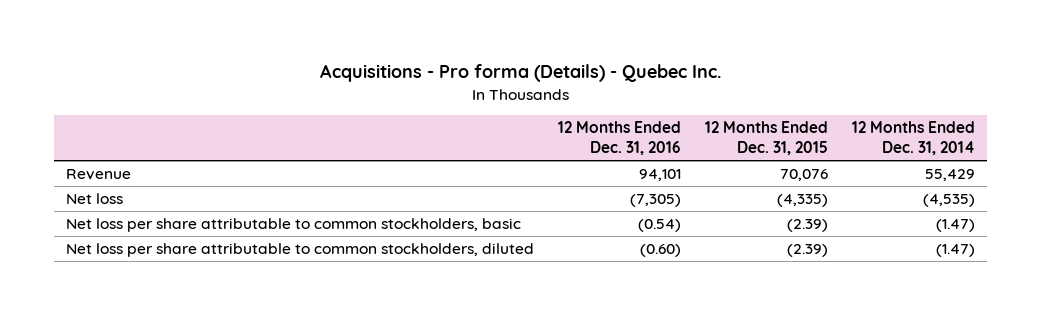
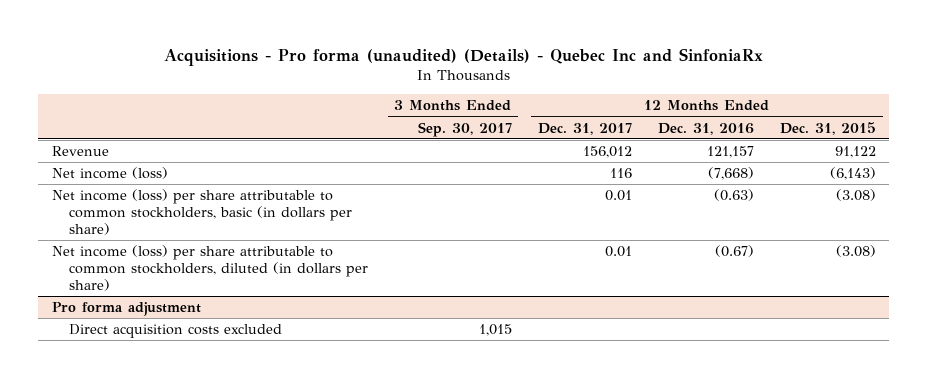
- Acquisitions - Pro forma (Details) - Quebec Inc.
+ Acquisitions - Pro forma (unaudited) (Details) - Quebec Inc and SinfoniaRx
- | 12 Months Ended Dec. 31, 2016 | 12 Months Ended Dec. 31, 2015 | 12 Months Ended Dec. 31, 2014
+ | 3 Months Ended Sep. 30, 2017 | 12 Months Ended Dec. 31, 2017 | 12 Months Ended Dec. 31, 2016 | 12 Months Ended Dec. 31, 2015
- Revenue | 94,101 | 70,076 | 55,429
- Net loss | (7,305) | (4,335) | (4,535)
- Net loss per share attributable to common stockholders, basic | (0.54) | (2.39) | (1.47)
- Net loss per share attributable to common stockholders, diluted | (0.60) | (2.39) | (1.47)
+ Revenue | | 156,012 | 121,157 | 91,122
+ Net income (loss) | | 116 | (7,668) | (6,143)
+ Net income (loss) per share attributable to common stockholders, basic (in dollars per share) | | 0.01 | (0.63) | (3.08)
+ Net income (loss) per share attributable to common stockholders, diluted (in dollars per share) | | 0.01 | (0.67) | (3.08)
+ Pro forma adjustment
+ Direct acquisition costs excluded | 1,015 | | |

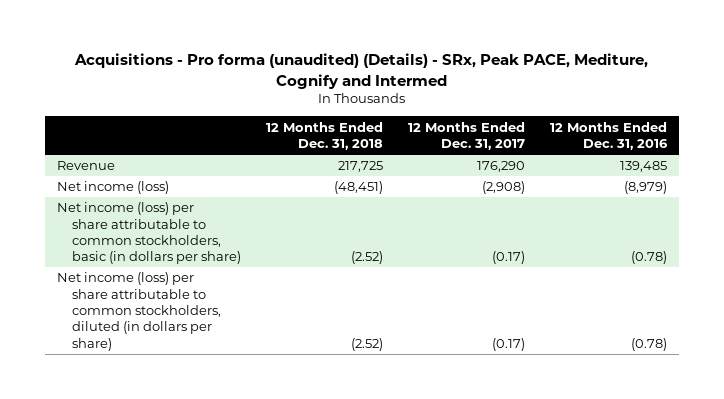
- Acquisitions - Pro forma (unaudited) (Details) - Quebec Inc and SinfoniaRx
+ Acquisitions - Pro forma (unaudited) (Details) - SRx, Peak PACE, Mediture, Cognify and Intermed
- | 3 Months Ended Sep. 30, 2017 | 12 Months Ended Dec. 31, 2017 | 12 Months Ended Dec. 31, 2016 | 12 Months Ended Dec. 31, 2015
+ | 12 Months Ended Dec. 31, 2018 | 12 Months Ended Dec. 31, 2017 | 12 Months Ended Dec. 31, 2016
- Revenue | | 156,012 | 121,157 | 91,122
- Net income (loss) | | 116 | (7,668) | (6,143)
- Net income (loss) per share attributable to common stockholders, basic (in dollars per share) | | 0.01 | (0.63) | (3.08)
- Net income (loss) per share attributable to common stockholders, diluted (in dollars per share) | | 0.01 | (0.67) | (3.08)
- Pro forma adjustment
- Direct acquisition costs excluded | 1,015 | | |
+ Revenue | 217,725 | 176,290 | 139,485
+ Net income (loss) | (48,451) | (2,908) | (8,979)
+ Net income (loss) per share attributable to common stockholders, basic (in dollars per share) | (2.52) | (0.17) | (0.78)
+ Net income (loss) per share attributable to common stockholders, diluted (in dollars per share) | (2.52) | (0.17) | (0.78)

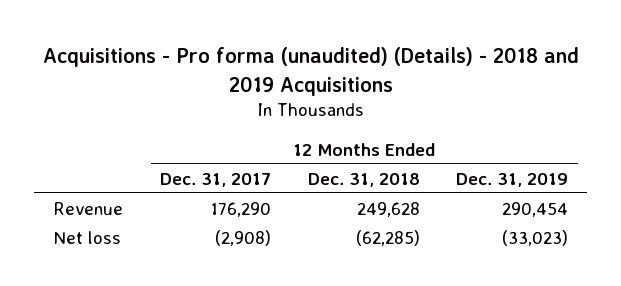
- Acquisitions - Pro forma (unaudited) (Details) - SRx, Peak PACE, Mediture, Cognify and Intermed
+ Acquisitions - Pro forma (unaudited) (Details) - 2018 and 2019 Acquisitions
- | 12 Months Ended Dec. 31, 2018 | 12 Months Ended Dec. 31, 2017 | 12 Months Ended Dec. 31, 2016
+ | 12 Months Ended Dec. 31, 2017 | 12 Months Ended Dec. 31, 2018 | 12 Months Ended Dec. 31, 2019
- Revenue | 217,725 | 176,290 | 139,485
- Net income (loss) | (48,451) | (2,908) | (8,979)
- Net income (loss) per share attributable to common stockholders, basic (in dollars per share) | (2.52) | (0.17) | (0.78)
- Net income (loss) per share attributable to common stockholders, diluted (in dollars per share) | (2.52) | (0.17) | (0.78)
+ Revenue | 176,290 | 249,628 | 290,454
+ Net loss | (2,908) | (62,285) | (33,023)

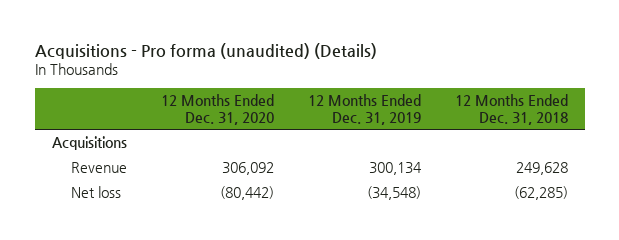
- Acquisitions - Pro forma (unaudited) (Details) - 2018 and 2019 Acquisitions
+ Acquisitions - Pro forma (unaudited) (Details)
- | 12 Months Ended Dec. 31, 2017 | 12 Months Ended Dec. 31, 2018 | 12 Months Ended Dec. 31, 2019
+ | 12 Months Ended Dec. 31, 2020 | 12 Months Ended Dec. 31, 2019 | 12 Months Ended Dec. 31, 2018
- Revenue | 176,290 | 249,628 | 290,454
- Net loss | (2,908) | (62,285) | (33,023)
+ Acquisitions
+ Revenue | 306,092 | 300,134 | 249,628
+ Net loss | (80,442) | (34,548) | (62,285)

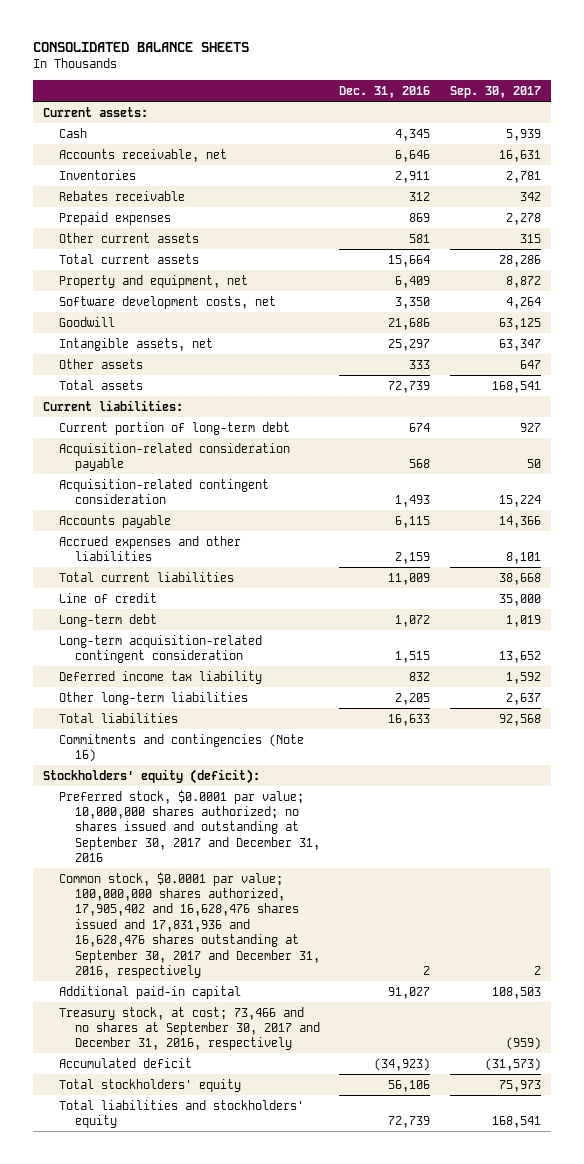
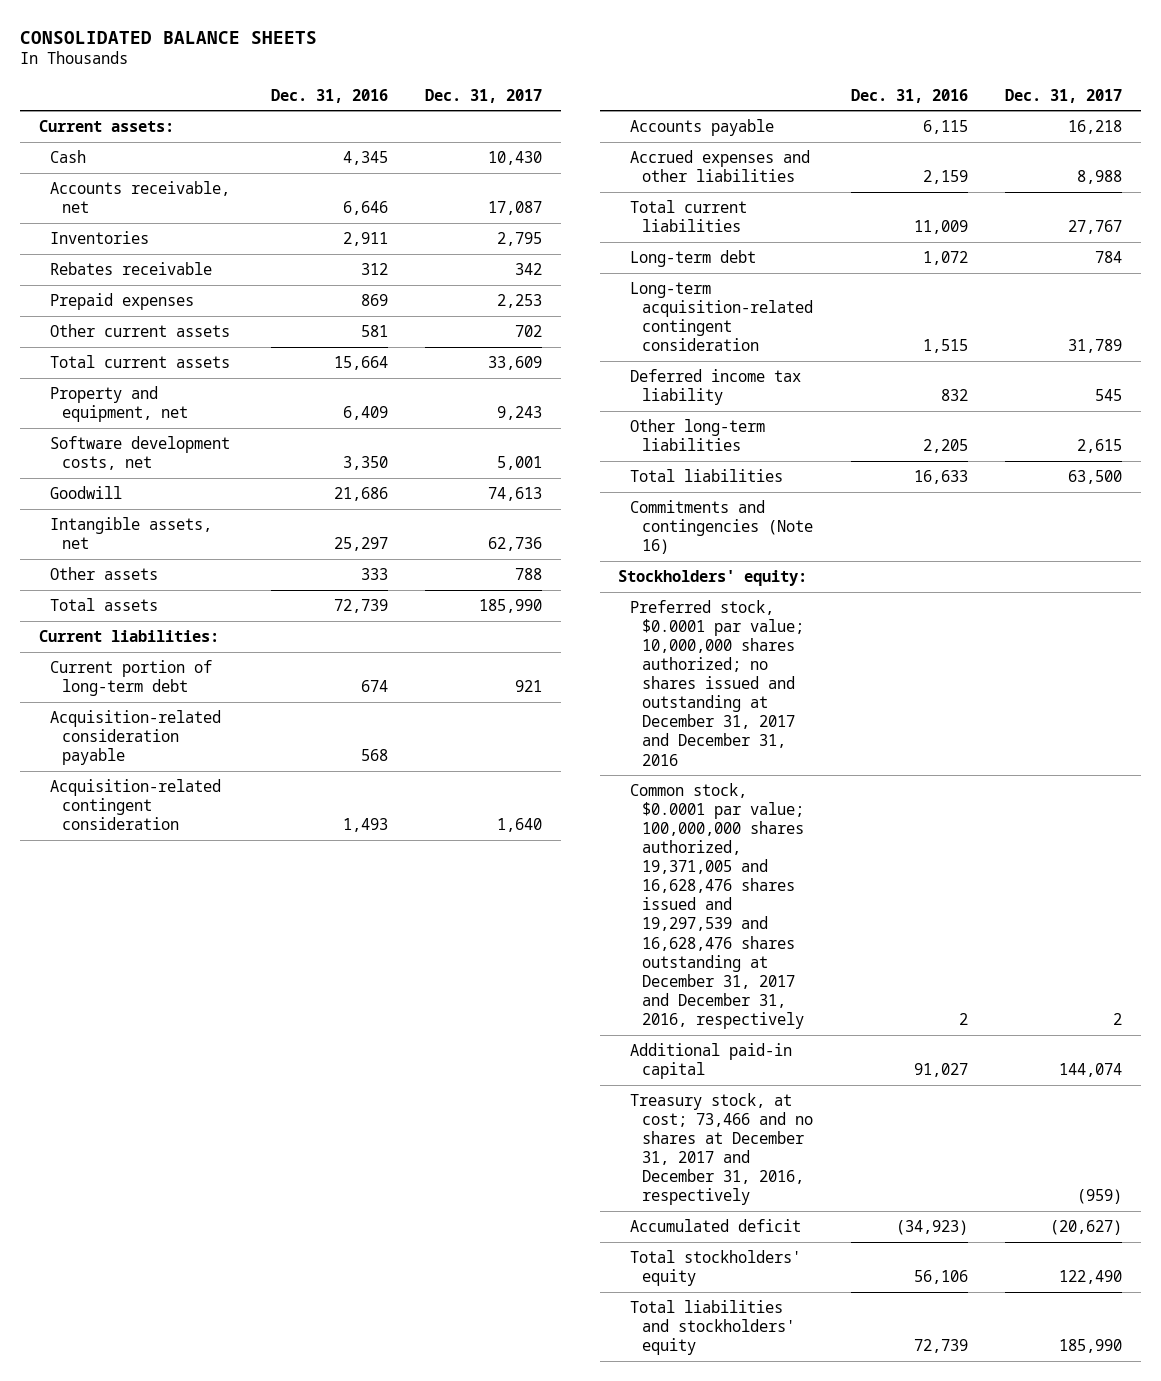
- | Dec. 31, 2016 | Sep. 30, 2017
+ | Dec. 31, 2016 | Dec. 31, 2017
- Line of credit | | 35,000
- Stockholders' equity (deficit):
- Preferred stock, $0.0001 par value; 10,000,000 shares authorized; no shares issued and outstanding at September 30, 2017 and December 31, 2016
- Common stock, $0.0001 par value; 100,000,000 shares authorized, 17,905,402 and 16,628,476 shares issued and 17,831,936 and 16,628,476 shares outstanding at September 30, 2017 and December 31, 2016, respectively | 2 | 2
+ Stockholders' equity:
+ Preferred stock, $0.0001 par value; 10,000,000 shares authorized; no shares issued and outstanding at December 31, 2017 and December 31, 2016
+ Common stock, $0.0001 par value; 100,000,000 shares authorized, 19,371,005 and 16,628,476 shares issued and 19,297,539 and 16,628,476 shares outstanding at December 31, 2017 and December 31, 2016, respectively | 2 | 2
- Treasury stock, at cost; 73,466 and no shares at September 30, 2017 and December 31, 2016, respectively | | (959)
+ Treasury stock, at cost; 73,466 and no shares at December 31, 2017 and December 31, 2016, respectively | | (959)

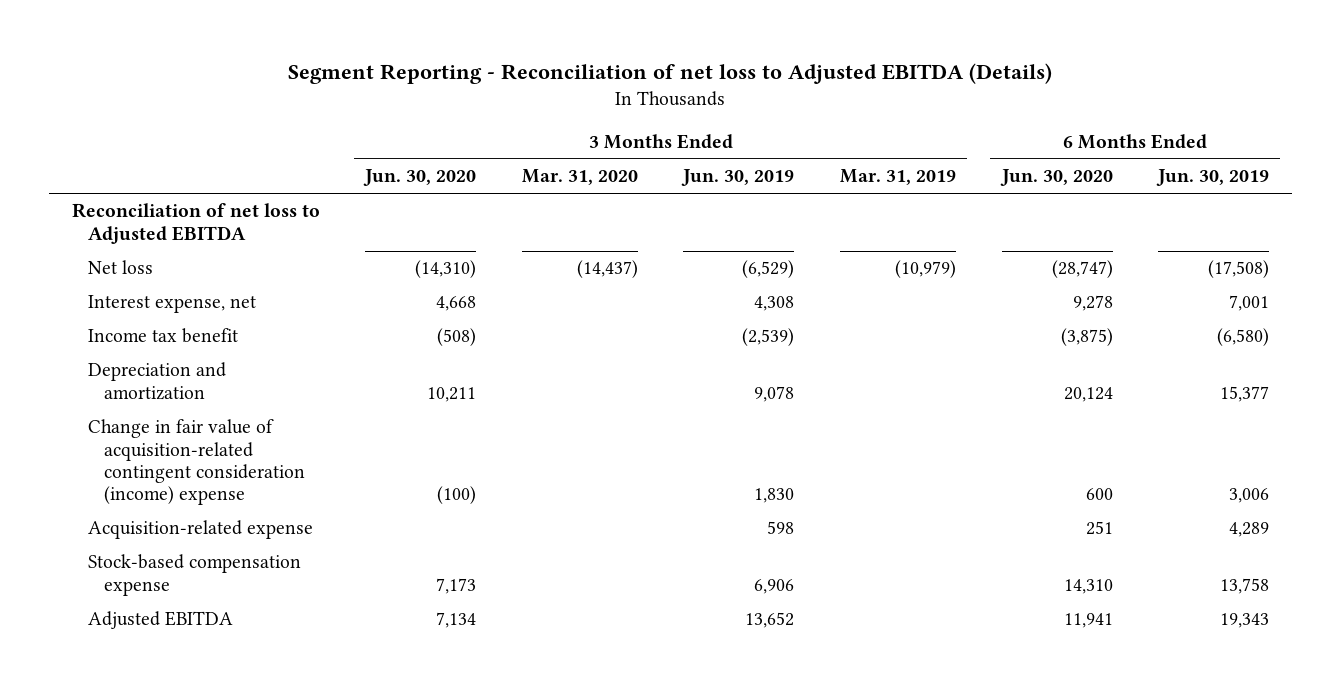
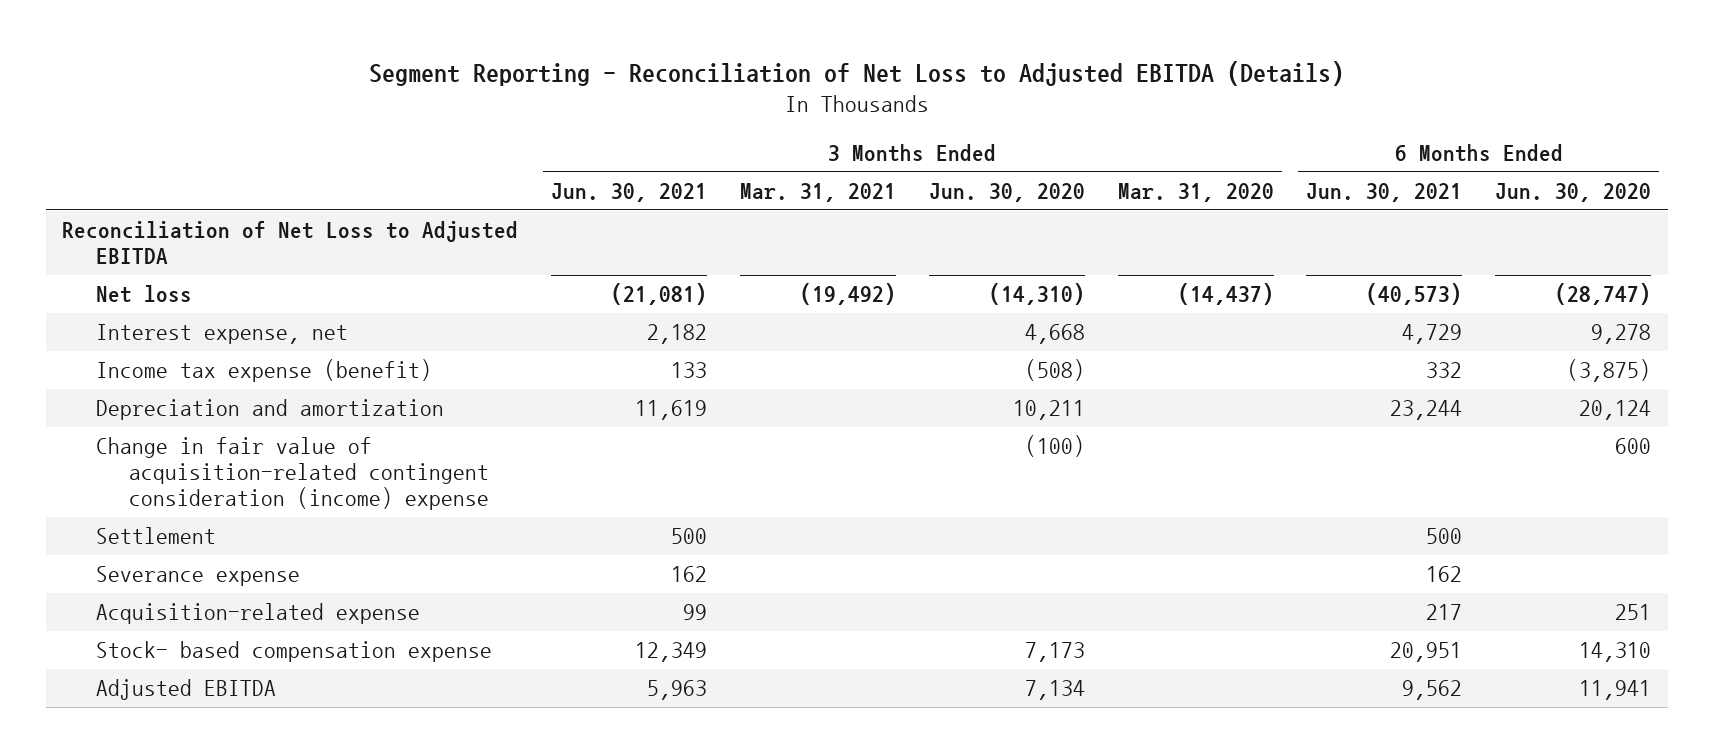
- Segment Reporting - Reconciliation of net loss to Adjusted EBITDA (Details)
+ Segment Reporting - Reconciliation of Net Loss to Adjusted EBITDA (Details)
- | 3 Months Ended Jun. 30, 2020 | 3 Months Ended Mar. 31, 2020 | 3 Months Ended Jun. 30, 2019 | 3 Months Ended Mar. 31, 2019 | 6 Months Ended Jun. 30, 2020 | 6 Months Ended Jun. 30, 2019
+ | 3 Months Ended Jun. 30, 2021 | 3 Months Ended Mar. 31, 2021 | 3 Months Ended Jun. 30, 2020 | 3 Months Ended Mar. 31, 2020 | 6 Months Ended Jun. 30, 2021 | 6 Months Ended Jun. 30, 2020
- Reconciliation of net loss to Adjusted EBITDA
+ Reconciliation of Net Loss to Adjusted EBITDA
- Income tax benefit | (508) | | (2,539) | | (3,875) | (6,580)
+ Income tax expense (benefit) | 133 | | (508) | | 332 | (3,875)
+ Settlement | 500 | | | | 500 |
+ Severance expense | 162 | | | | 162 |
- Stock-based compensation expense | 7,173 | | 6,906 | | 14,310 | 13,758
+ Stock- based compensation expense | 12,349 | | 7,173 | | 20,951 | 14,310

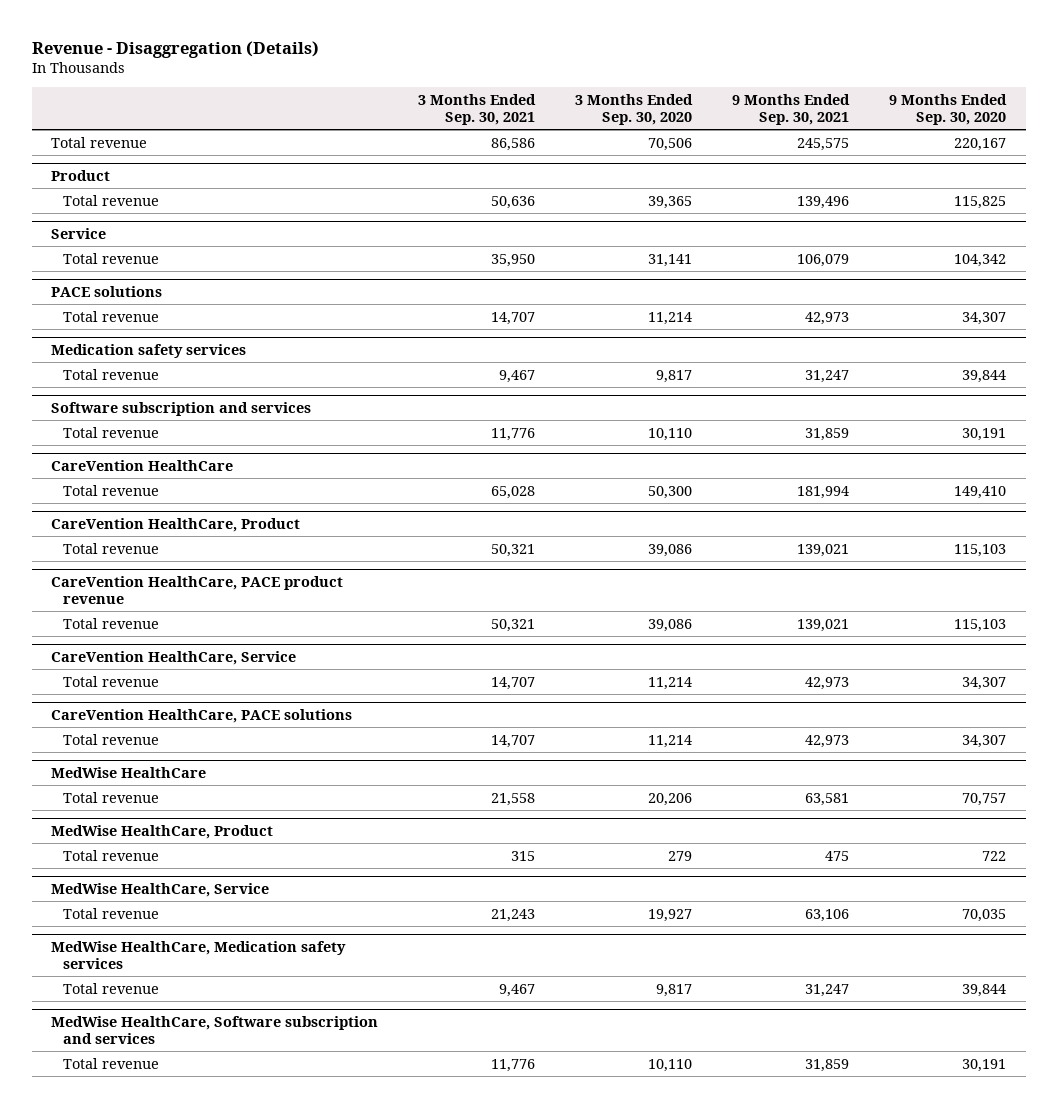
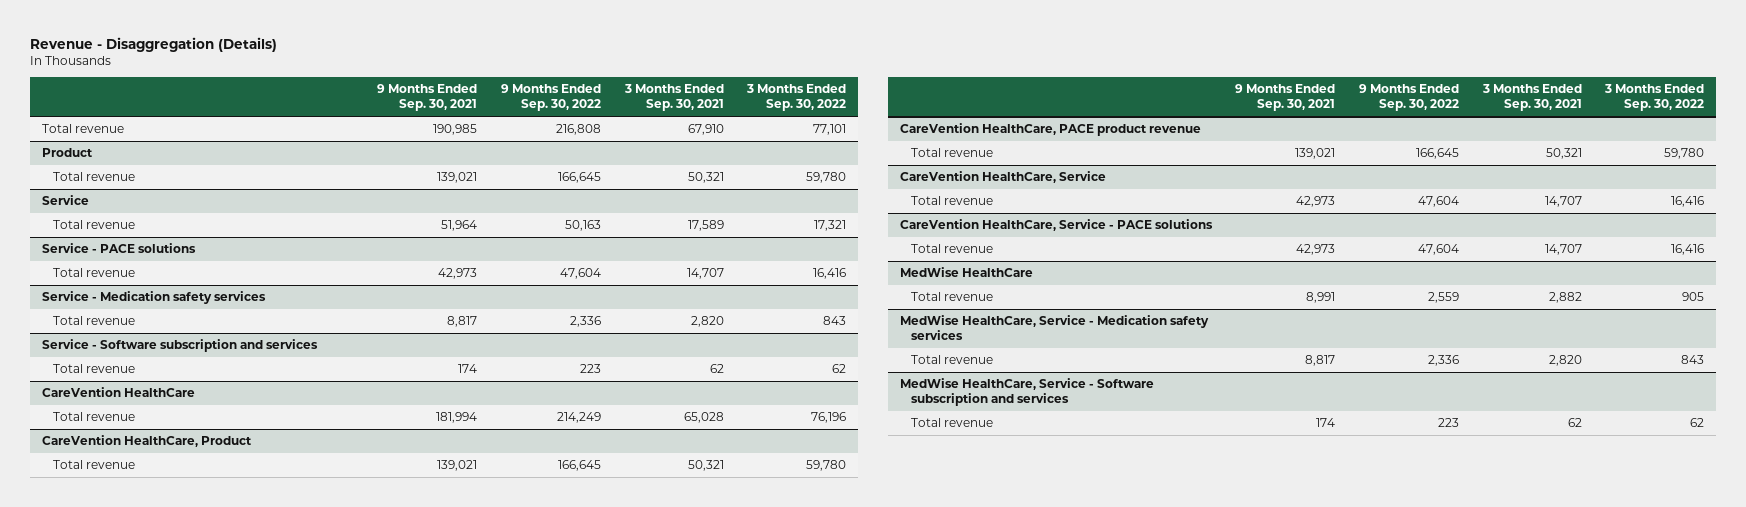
- | 3 Months Ended Sep. 30, 2021 | 3 Months Ended Sep. 30, 2020 | 9 Months Ended Sep. 30, 2021 | 9 Months Ended Sep. 30, 2020
+ | 9 Months Ended Sep. 30, 2021 | 9 Months Ended Sep. 30, 2022 | 3 Months Ended Sep. 30, 2021 | 3 Months Ended Sep. 30, 2022
- Total revenue | 86,586 | 70,506 | 245,575 | 220,167
+ Total revenue | 190,985 | 216,808 | 67,910 | 77,101
@ Product
- Total revenue | 50,636 | 39,365 | 139,496 | 115,825
+ Total revenue | 139,021 | 166,645 | 50,321 | 59,780
@ Service
- Total revenue | 35,950 | 31,141 | 106,079 | 104,342
- PACE solutions
@ Service
+ Total revenue | 51,964 | 50,163 | 17,589 | 17,321
+ Service - PACE solutions
- Medication safety services
- Total revenue | 9,467 | 9,817 | 31,247 | 39,844
- Software subscription and services
- Total revenue | 11,776 | 10,110 | 31,859 | 30,191
+ Service - Medication safety services
+ Total revenue | 8,817 | 2,336 | 2,820 | 843
+ Service - Software subscription and services
+ Total revenue | 174 | 223 | 62 | 62
- CareVention HealthCare, PACE solutions
+ CareVention HealthCare, Service - PACE solutions
@ MedWise HealthCare
- Total revenue | 21,558 | 20,206 | 63,581 | 70,757
- MedWise HealthCare, Product
- Total revenue | 315 | 279 | 475 | 722
- MedWise HealthCare, Service
- Total revenue | 21,243 | 19,927 | 63,106 | 70,035
- MedWise HealthCare, Medication safety services
- Total revenue | 9,467 | 9,817 | 31,247 | 39,844
- MedWise HealthCare, Software subscription and services
- Total revenue | 11,776 | 10,110 | 31,859 | 30,191
@ MedWise HealthCare
+ Total revenue | 8,991 | 2,559 | 2,882 | 905
+ MedWise HealthCare, Service - Medication safety services
+ Total revenue | 8,817 | 2,336 | 2,820 | 843
+ MedWise HealthCare, Service - Software subscription and services
+ Total revenue | 174 | 223 | 62 | 62

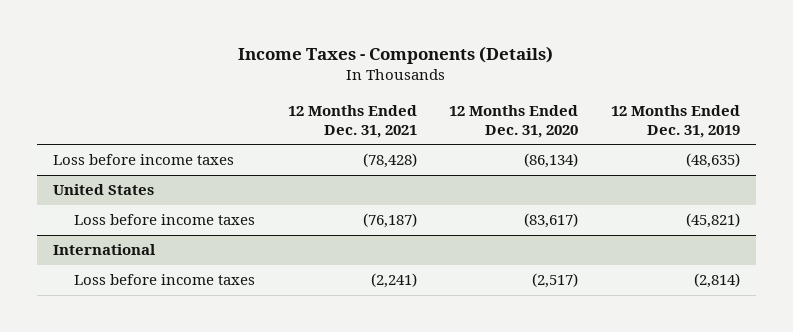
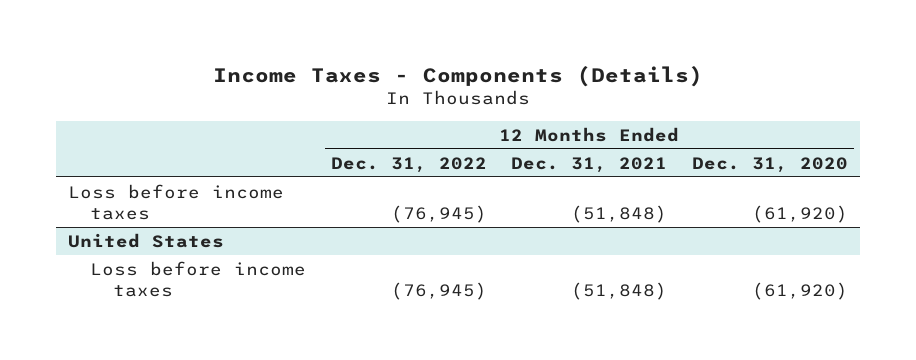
- | 12 Months Ended Dec. 31, 2021 | 12 Months Ended Dec. 31, 2020 | 12 Months Ended Dec. 31, 2019
+ | 12 Months Ended Dec. 31, 2022 | 12 Months Ended Dec. 31, 2021 | 12 Months Ended Dec. 31, 2020
- Loss before income taxes | (78,428) | (86,134) | (48,635)
+ Loss before income taxes | (76,945) | (51,848) | (61,920)
@ United States
- Loss before income taxes | (76,187) | (83,617) | (45,821)
- International
- Loss before income taxes | (2,241) | (2,517) | (2,814)
@ United States
+ Loss before income taxes | (76,945) | (51,848) | (61,920)

